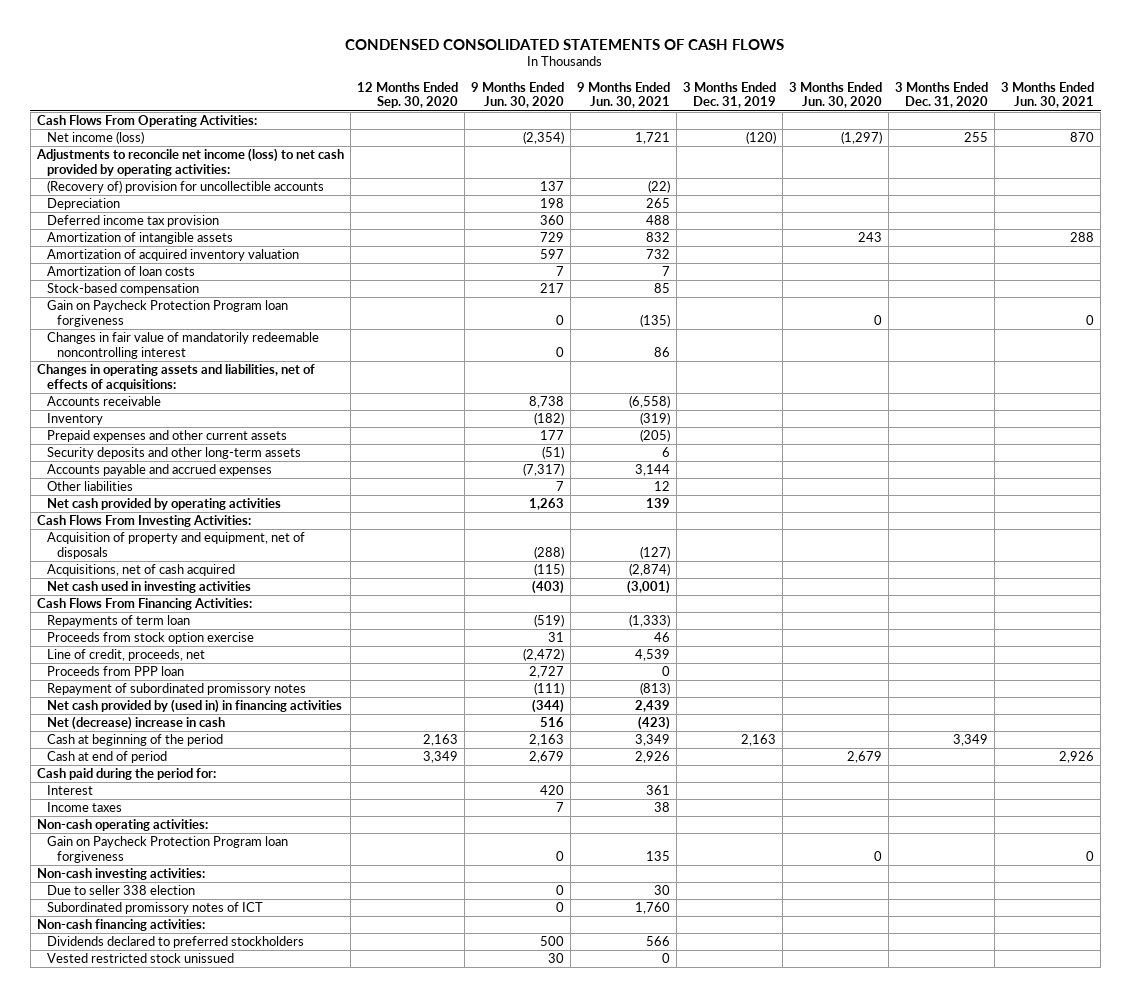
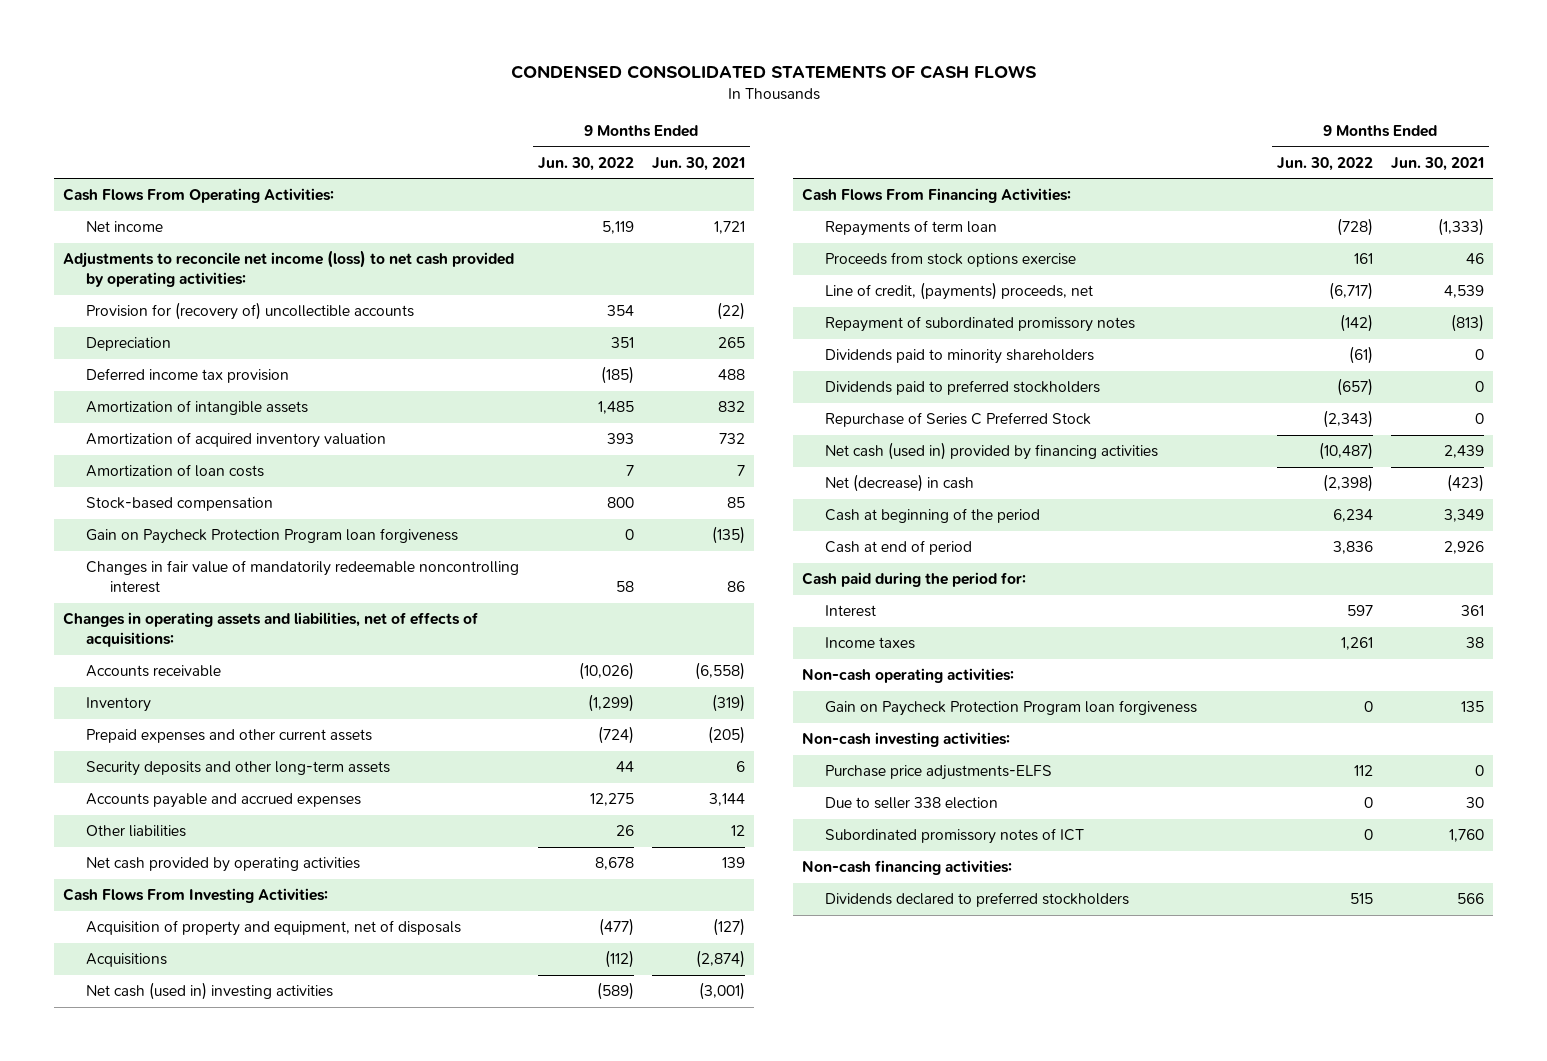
- | 12 Months Ended Sep. 30, 2020 | 9 Months Ended Jun. 30, 2020 | 9 Months Ended Jun. 30, 2021 | 3 Months Ended Dec. 31, 2019 | 3 Months Ended Jun. 30, 2020 | 3 Months Ended Dec. 31, 2020 | 3 Months Ended Jun. 30, 2021
+ | 9 Months Ended Jun. 30, 2022 | 9 Months Ended Jun. 30, 2021
- Net income (loss) | | (2,354) | 1,721 | (120) | (1,297) | 255 | 870
+ Net income | 5,119 | 1,721
- (Recovery of) provision for uncollectible accounts | | 137 | (22) | | | |
+ Provision for (recovery of) uncollectible accounts | 354 | (22)
- Acquisitions, net of cash acquired | | (115) | (2,874) | | | |
- Net cash used in investing activities | | (403) | (3,001) | | | |
+ Acquisitions | (112) | (2,874)
+ Net cash (used in) investing activities | (589) | (3,001)
- Proceeds from stock option exercise | | 31 | 46 | | | |
- Line of credit, proceeds, net | | (2,472) | 4,539 | | | |
- Proceeds from PPP loan | | 2,727 | 0 | | | |
+ Proceeds from stock options exercise | 161 | 46
+ Line of credit, (payments) proceeds, net | (6,717) | 4,539
- Net cash provided by (used in) in financing activities | | (344) | 2,439 | | | |
- Net (decrease) increase in cash | | 516 | (423) | | | |
+ Dividends paid to minority shareholders | (61) | 0
+ Dividends paid to preferred stockholders | (657) | 0
+ Repurchase of Series C Preferred Stock | (2,343) | 0
+ Net cash (used in) provided by financing activities | (10,487) | 2,439
+ Net (decrease) in cash | (2,398) | (423)
+ Purchase price adjustments-ELFS | 112 | 0
- Vested restricted stock unissued | | 30 | 0 | | | |

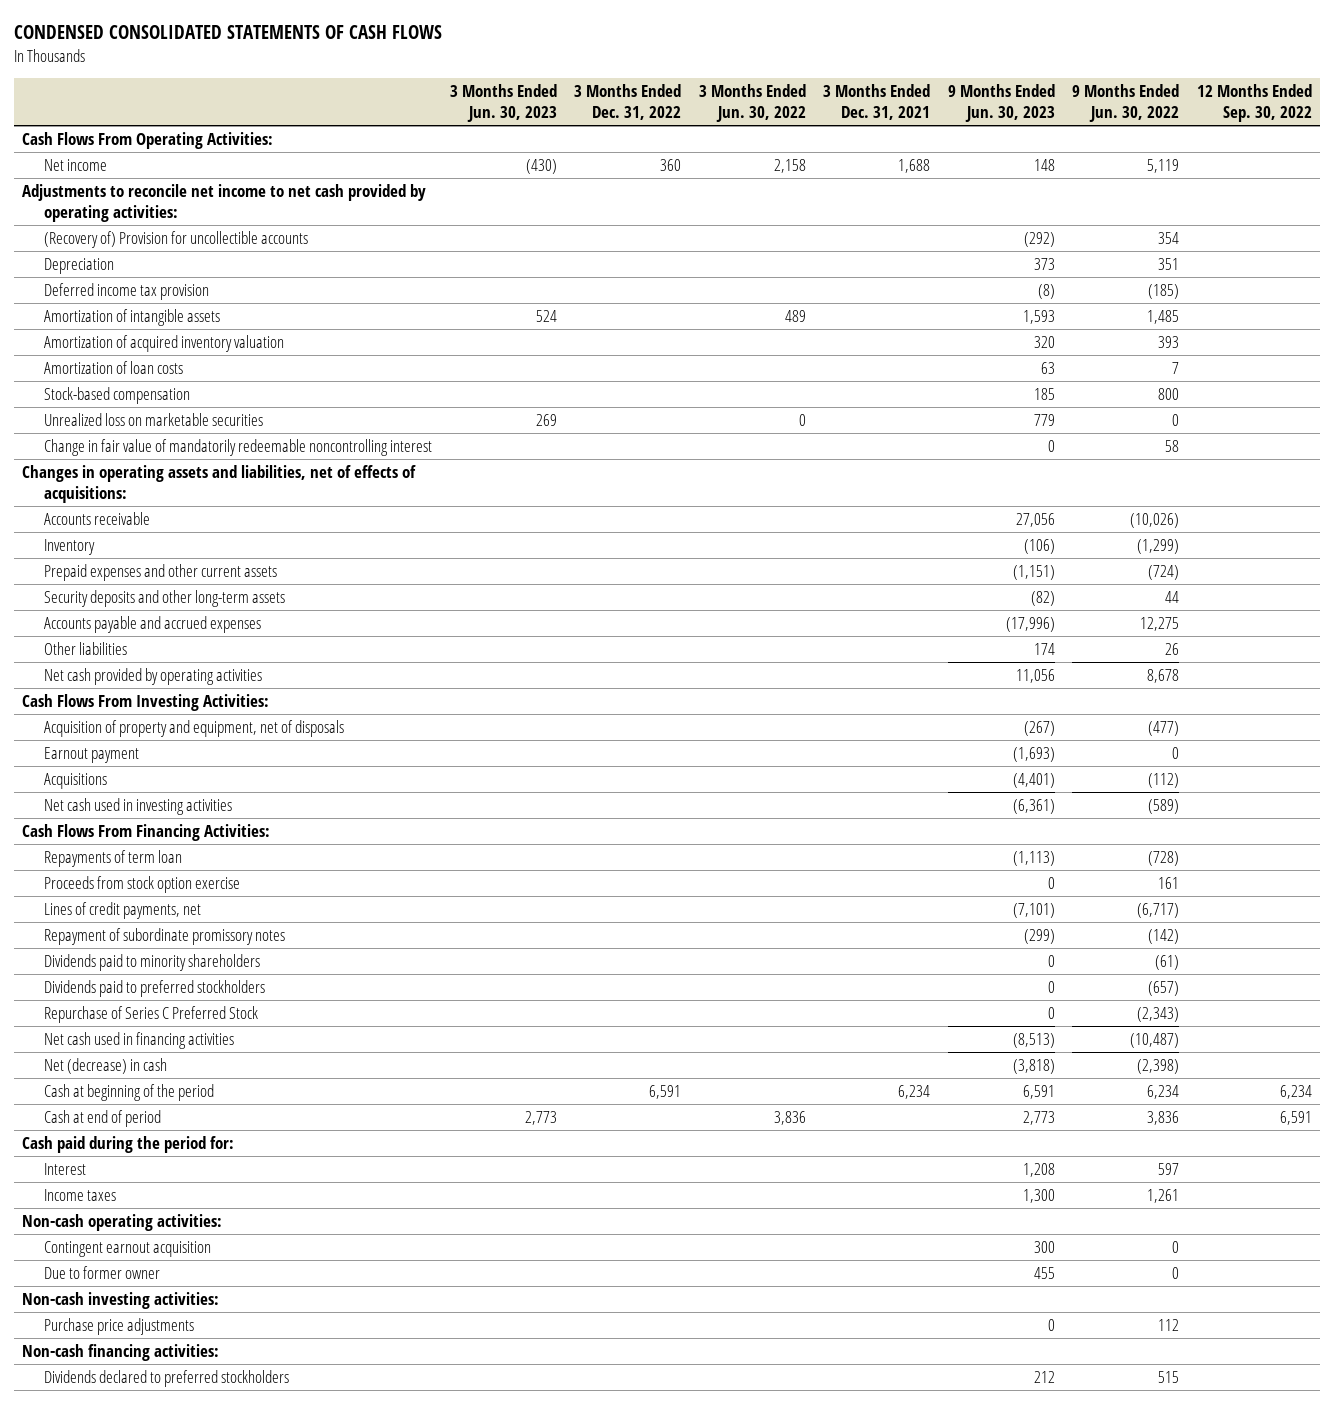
- | 9 Months Ended Jun. 30, 2022 | 9 Months Ended Jun. 30, 2021
+ | 3 Months Ended Jun. 30, 2023 | 3 Months Ended Dec. 31, 2022 | 3 Months Ended Jun. 30, 2022 | 3 Months Ended Dec. 31, 2021 | 9 Months Ended Jun. 30, 2023 | 9 Months Ended Jun. 30, 2022 | 12 Months Ended Sep. 30, 2022
- Adjustments to reconcile net income (loss) to net cash provided by operating activities:
- Provision for (recovery of) uncollectible accounts | 354 | (22)
+ Adjustments to reconcile net income to net cash provided by operating activities:
+ (Recovery of) Provision for uncollectible accounts | | | | | (292) | 354 |
- Gain on Paycheck Protection Program loan forgiveness | 0 | (135)
- Changes in fair value of mandatorily redeemable noncontrolling interest | 58 | 86
+ Unrealized loss on marketable securities | 269 | | 0 | | 779 | 0 |
+ Change in fair value of mandatorily redeemable noncontrolling interest | | | | | 0 | 58 |
+ Earnout payment | | | | | (1,693) | 0 |
- Net cash (used in) investing activities | (589) | (3,001)
+ Net cash used in investing activities | | | | | (6,361) | (589) |
- Proceeds from stock options exercise | 161 | 46
- Line of credit, (payments) proceeds, net | (6,717) | 4,539
- Repayment of subordinated promissory notes | (142) | (813)
+ Proceeds from stock option exercise | | | | | 0 | 161 |
+ Lines of credit payments, net | | | | | (7,101) | (6,717) |
+ Repayment of subordinate promissory notes | | | | | (299) | (142) |
- Net cash (used in) provided by financing activities | (10,487) | 2,439
+ Net cash used in financing activities | | | | | (8,513) | (10,487) |
- Gain on Paycheck Protection Program loan forgiveness | 0 | 135
+ Contingent earnout acquisition | | | | | 300 | 0 |
+ Due to former owner | | | | | 455 | 0 |
- Purchase price adjustments-ELFS | 112 | 0
- Due to seller 338 election | 0 | 30
- Subordinated promissory notes of ICT | 0 | 1,760
+ Purchase price adjustments | | | | | 0 | 112 |

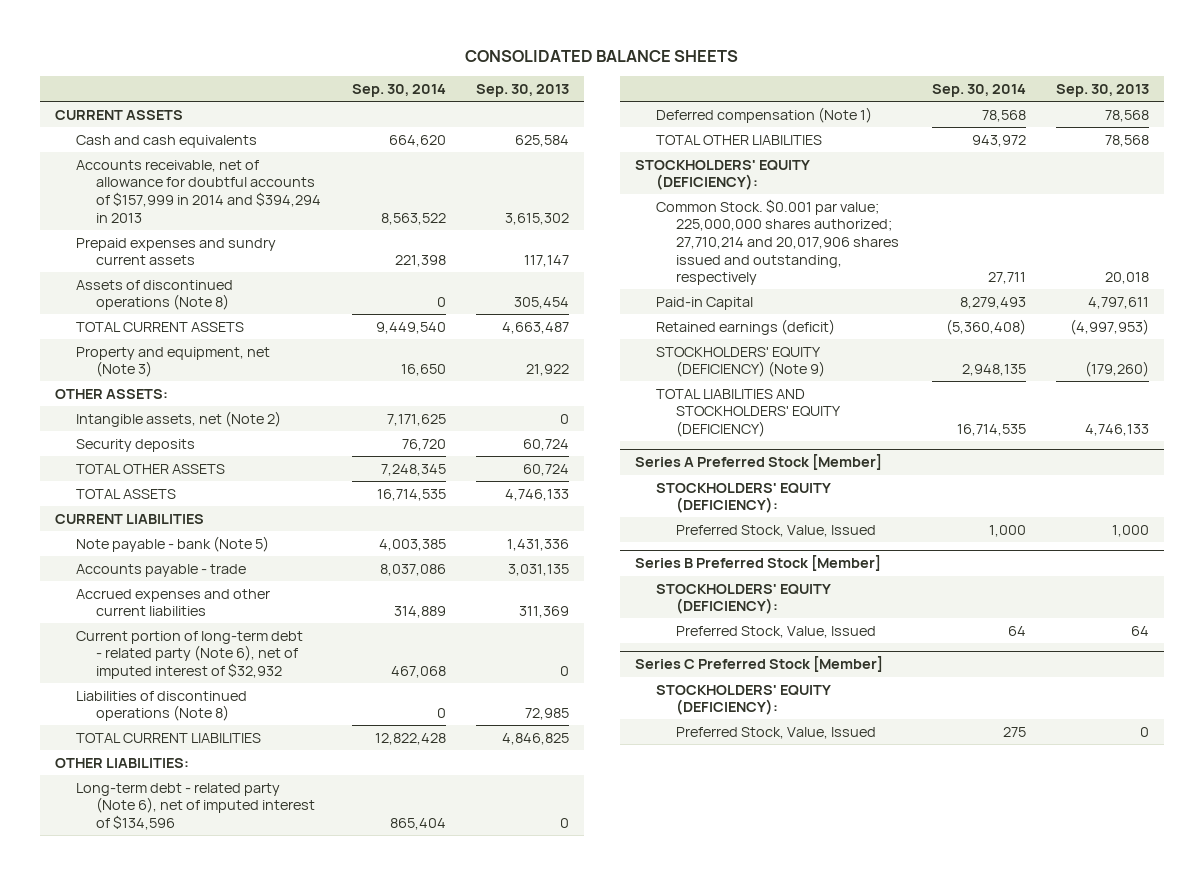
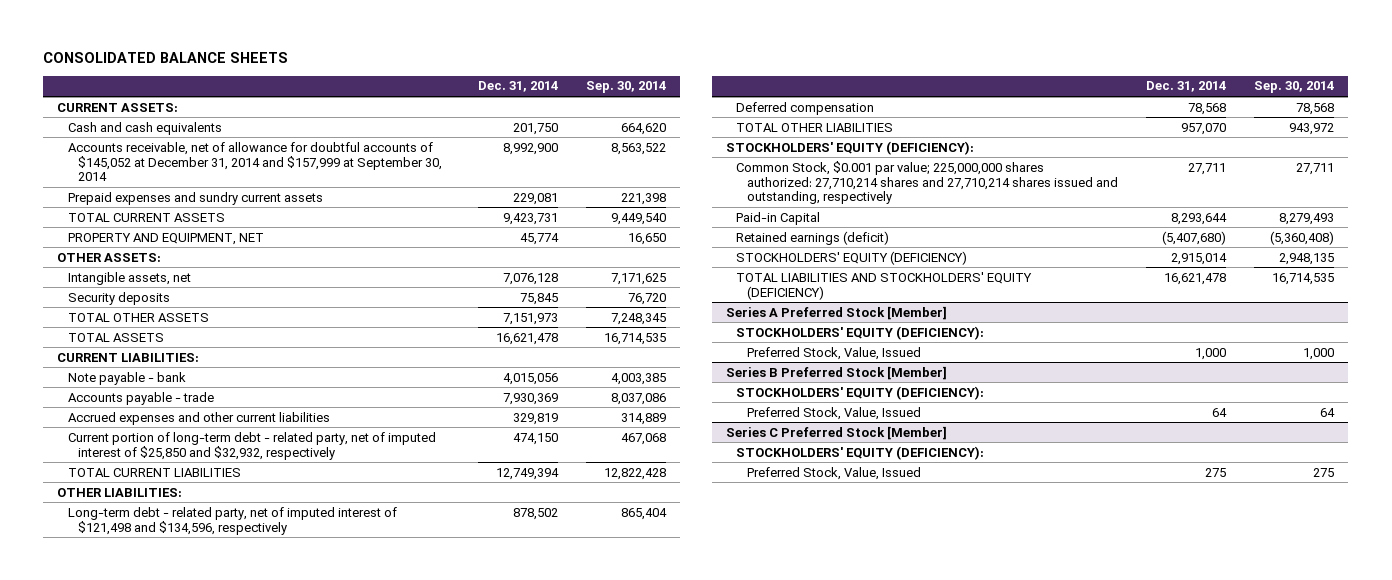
- | Sep. 30, 2014 | Sep. 30, 2013
+ | Dec. 31, 2014 | Sep. 30, 2014
- CURRENT ASSETS
+ CURRENT ASSETS:
- Accounts receivable, net of allowance for doubtful accounts of $157,999 in 2014 and $394,294 in 2013 | 8,563,522 | 3,615,302
+ Accounts receivable, net of allowance for doubtful accounts of $145,052 at December 31, 2014 and $157,999 at September 30, 2014 | 8,992,900 | 8,563,522
- Assets of discontinued operations (Note 8) | 0 | 305,454
- Property and equipment, net (Note 3) | 16,650 | 21,922
+ PROPERTY AND EQUIPMENT, NET | 45,774 | 16,650
- Intangible assets, net (Note 2) | 7,171,625 | 0
+ Intangible assets, net | 7,076,128 | 7,171,625
- CURRENT LIABILITIES
- Note payable - bank (Note 5) | 4,003,385 | 1,431,336
+ CURRENT LIABILITIES:
+ Note payable - bank | 4,015,056 | 4,003,385
- Current portion of long-term debt - related party (Note 6), net of imputed interest of $32,932 | 467,068 | 0
- Liabilities of discontinued operations (Note 8) | 0 | 72,985
+ Current portion of long-term debt - related party, net of imputed interest of $25,850 and $32,932, respectively | 474,150 | 467,068
- Long-term debt - related party (Note 6), net of imputed interest of $134,596 | 865,404 | 0
- Deferred compensation (Note 1) | 78,568 | 78,568
+ Long-term debt - related party, net of imputed interest of $121,498 and $134,596, respectively | 878,502 | 865,404
+ Deferred compensation | 78,568 | 78,568
- Common Stock. $0.001 par value; 225,000,000 shares authorized; 27,710,214 and 20,017,906 shares issued and outstanding, respectively | 27,711 | 20,018
+ Common Stock, $0.001 par value; 225,000,000 shares authorized: 27,710,214 shares and 27,710,214 shares issued and outstanding, respectively | 27,711 | 27,711
- STOCKHOLDERS' EQUITY (DEFICIENCY) (Note 9) | 2,948,135 | (179,260)
+ STOCKHOLDERS' EQUITY (DEFICIENCY) | 2,915,014 | 2,948,135

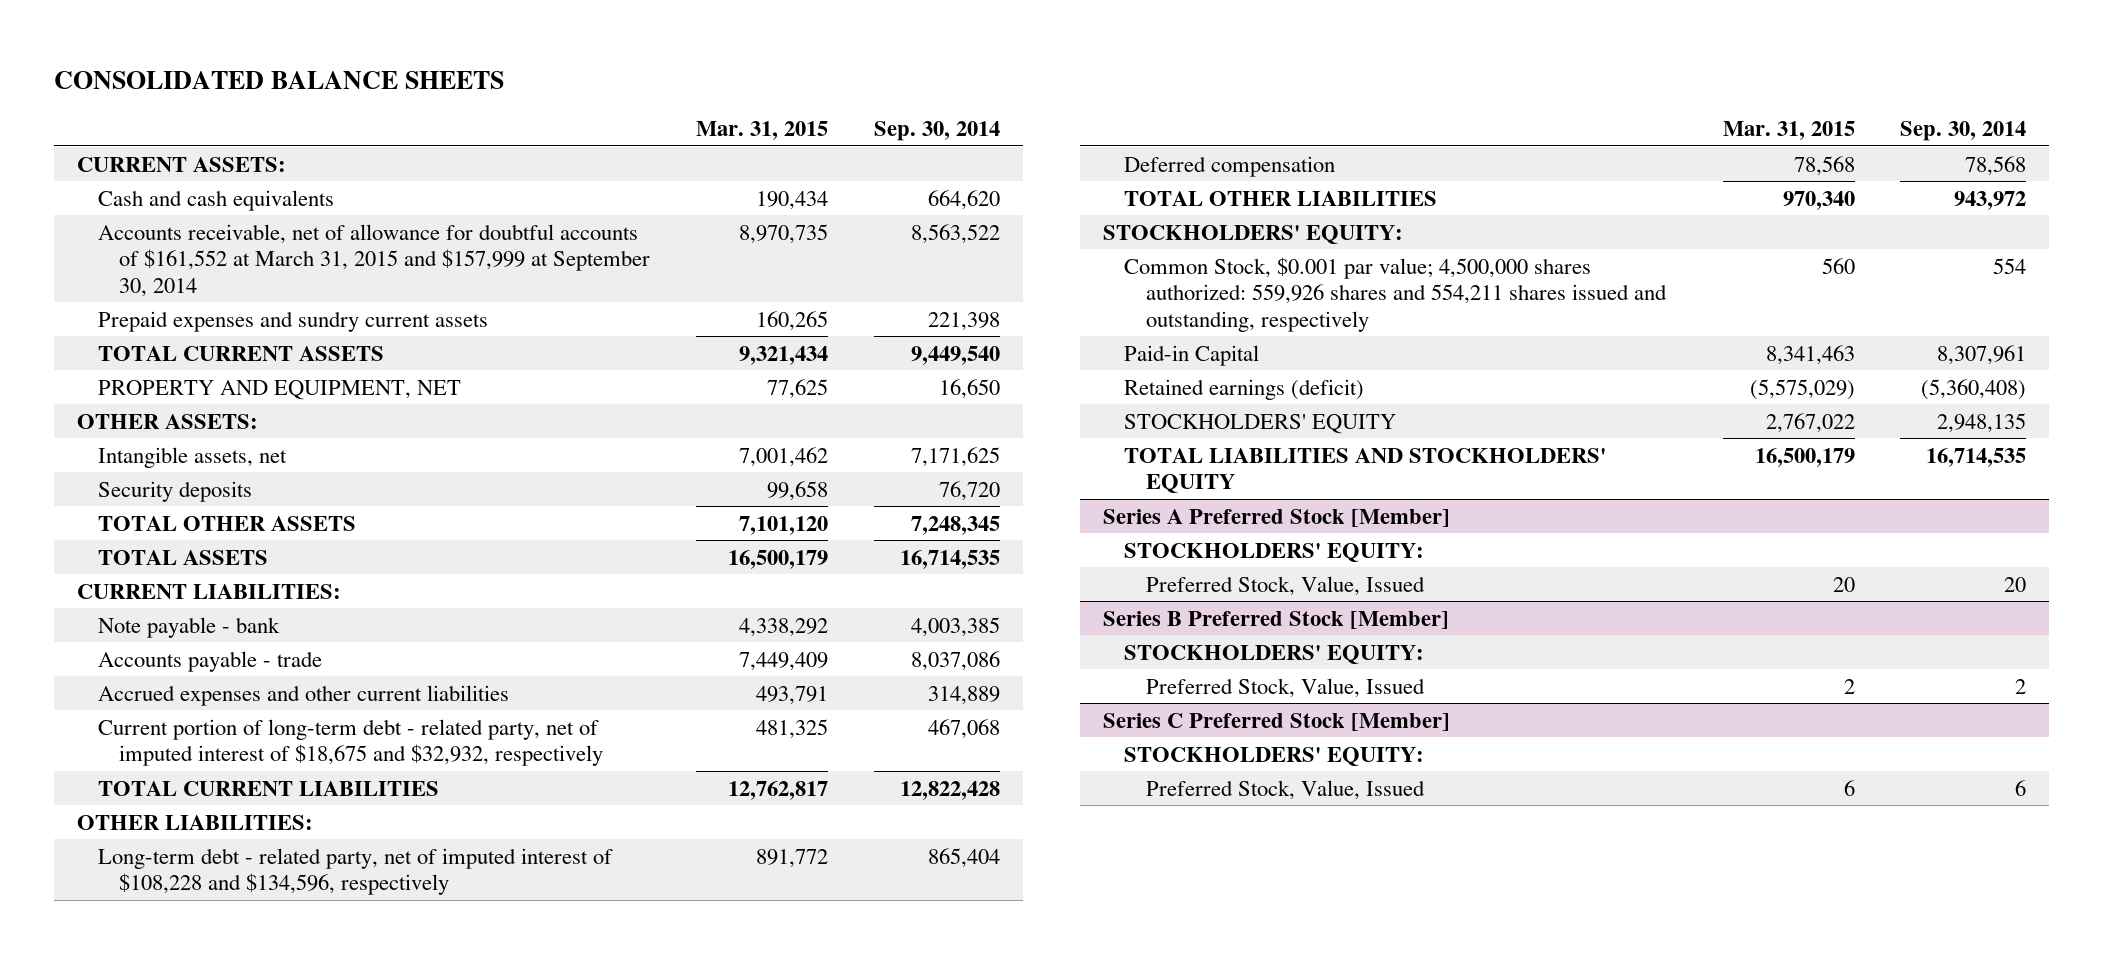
- | Dec. 31, 2014 | Sep. 30, 2014
+ | Mar. 31, 2015 | Sep. 30, 2014
- Accounts receivable, net of allowance for doubtful accounts of $145,052 at December 31, 2014 and $157,999 at September 30, 2014 | 8,992,900 | 8,563,522
+ Accounts receivable, net of allowance for doubtful accounts of $161,552 at March 31, 2015 and $157,999 at September 30, 2014 | 8,970,735 | 8,563,522
- Current portion of long-term debt - related party, net of imputed interest of $25,850 and $32,932, respectively | 474,150 | 467,068
+ Current portion of long-term debt - related party, net of imputed interest of $18,675 and $32,932, respectively | 481,325 | 467,068
- Long-term debt - related party, net of imputed interest of $121,498 and $134,596, respectively | 878,502 | 865,404
+ Long-term debt - related party, net of imputed interest of $108,228 and $134,596, respectively | 891,772 | 865,404
- STOCKHOLDERS' EQUITY (DEFICIENCY):
- Common Stock, $0.001 par value; 225,000,000 shares authorized: 27,710,214 shares and 27,710,214 shares issued and outstanding, respectively | 27,711 | 27,711
- Paid-in Capital | 8,293,644 | 8,279,493
+ STOCKHOLDERS' EQUITY:
+ Common Stock, $0.001 par value; 4,500,000 shares authorized: 559,926 shares and 554,211 shares issued and outstanding, respectively | 560 | 554
+ Paid-in Capital | 8,341,463 | 8,307,961
- STOCKHOLDERS' EQUITY (DEFICIENCY) | 2,915,014 | 2,948,135
- TOTAL LIABILITIES AND STOCKHOLDERS' EQUITY (DEFICIENCY) | 16,621,478 | 16,714,535
+ STOCKHOLDERS' EQUITY | 2,767,022 | 2,948,135
+ TOTAL LIABILITIES AND STOCKHOLDERS' EQUITY | 16,500,179 | 16,714,535
@ Series A Preferred Stock [Member]
- STOCKHOLDERS' EQUITY (DEFICIENCY):
- Preferred Stock, Value, Issued | 1,000 | 1,000
+ STOCKHOLDERS' EQUITY:
+ Preferred Stock, Value, Issued | 20 | 20
@ Series B Preferred Stock [Member]
- STOCKHOLDERS' EQUITY (DEFICIENCY):
- Preferred Stock, Value, Issued | 64 | 64
+ STOCKHOLDERS' EQUITY:
+ Preferred Stock, Value, Issued | 2 | 2
@ Series C Preferred Stock [Member]
- STOCKHOLDERS' EQUITY (DEFICIENCY):
- Preferred Stock, Value, Issued | 275 | 275
+ STOCKHOLDERS' EQUITY:
+ Preferred Stock, Value, Issued | 6 | 6

